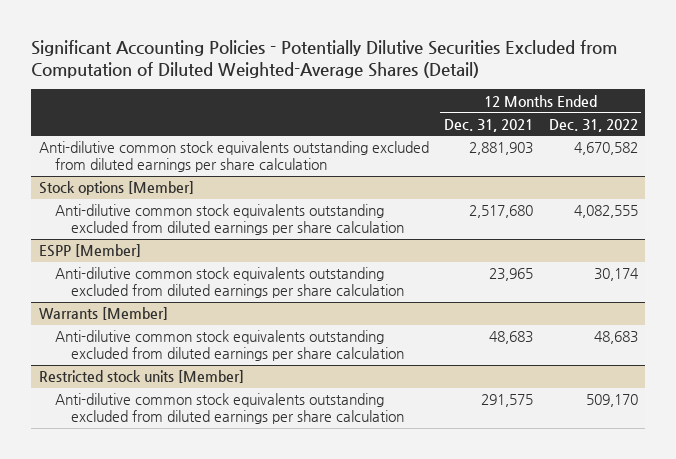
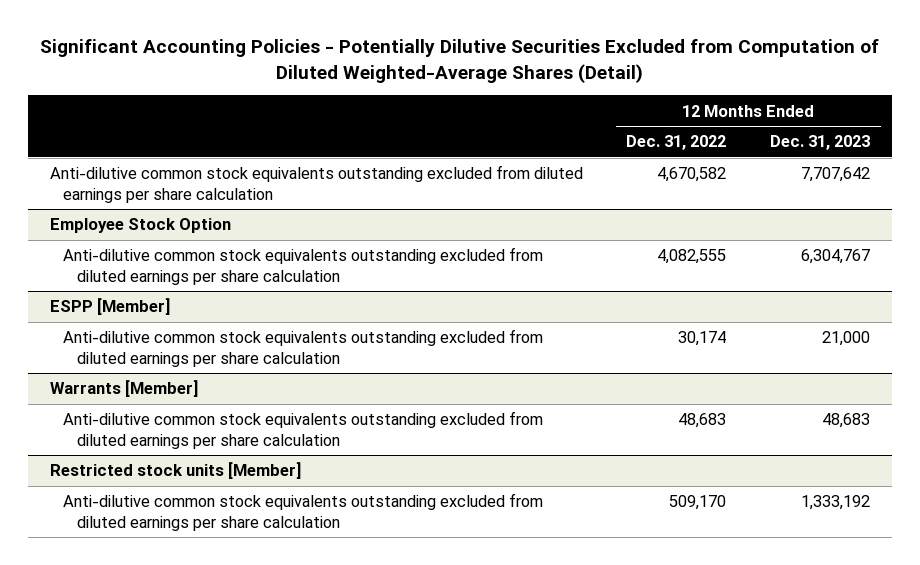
- | 12 Months Ended Dec. 31, 2021 | 12 Months Ended Dec. 31, 2022
+ | 12 Months Ended Dec. 31, 2022 | 12 Months Ended Dec. 31, 2023
- Stock options [Member]
+ Employee Stock Option

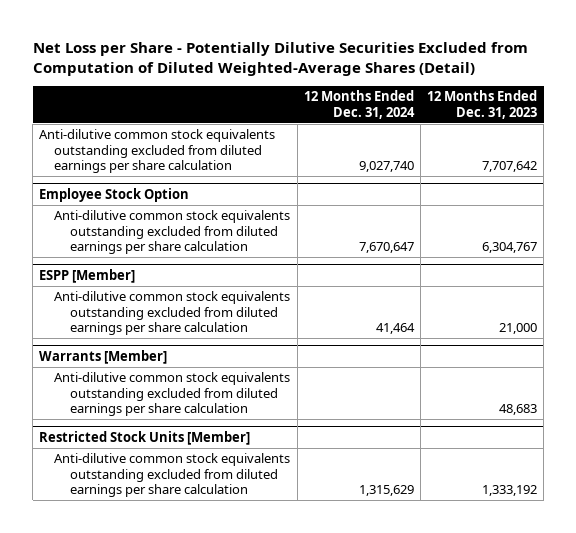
- Significant Accounting Policies - Potentially Dilutive Securities Excluded from Computation of Diluted Weighted-Average Shares (Detail)
+ Net Loss per Share - Potentially Dilutive Securities Excluded from Computation of Diluted Weighted-Average Shares (Detail)
- | 12 Months Ended Dec. 31, 2022 | 12 Months Ended Dec. 31, 2023
+ | 12 Months Ended Dec. 31, 2024 | 12 Months Ended Dec. 31, 2023
- Restricted stock units [Member]
+ Restricted Stock Units [Member]

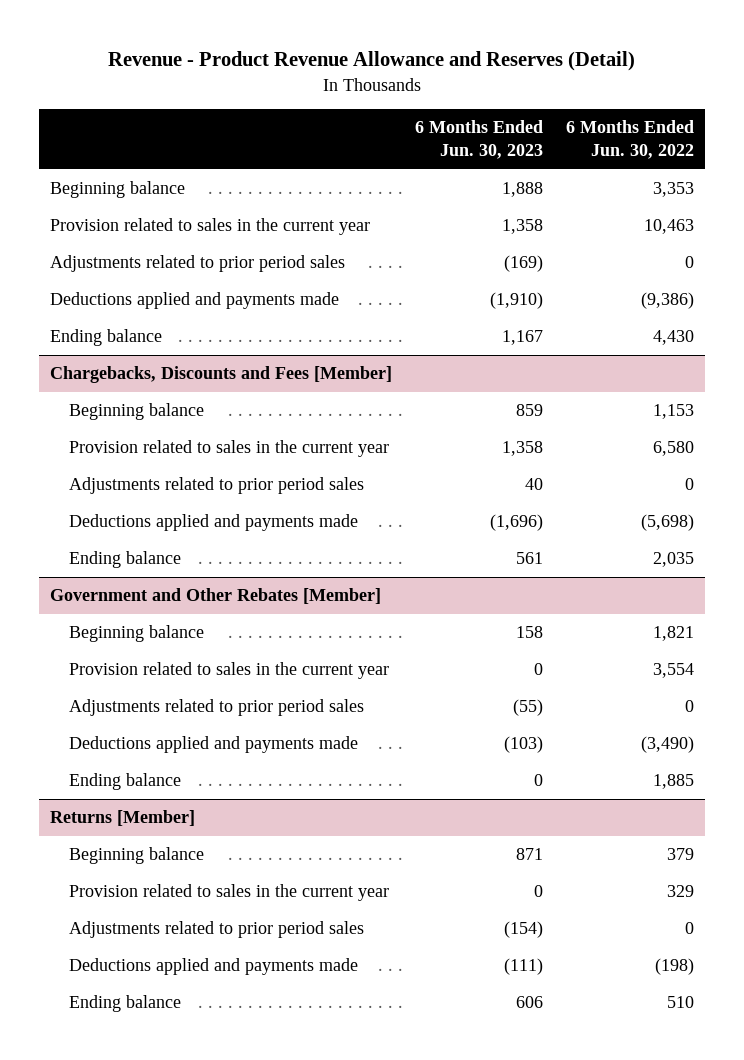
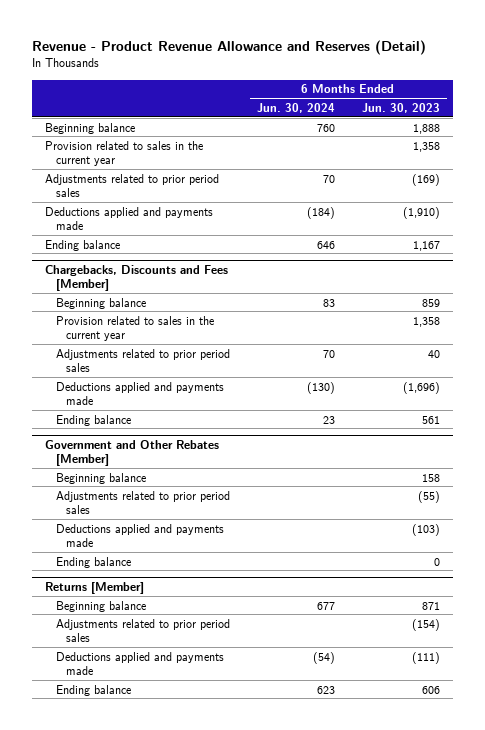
- | 6 Months Ended Jun. 30, 2023 | 6 Months Ended Jun. 30, 2022
+ | 6 Months Ended Jun. 30, 2024 | 6 Months Ended Jun. 30, 2023
@ Government and Other Rebates [Member]
- Provision related to sales in the current year | 0 | 3,554
@ Returns [Member]
- Provision related to sales in the current year | 0 | 329

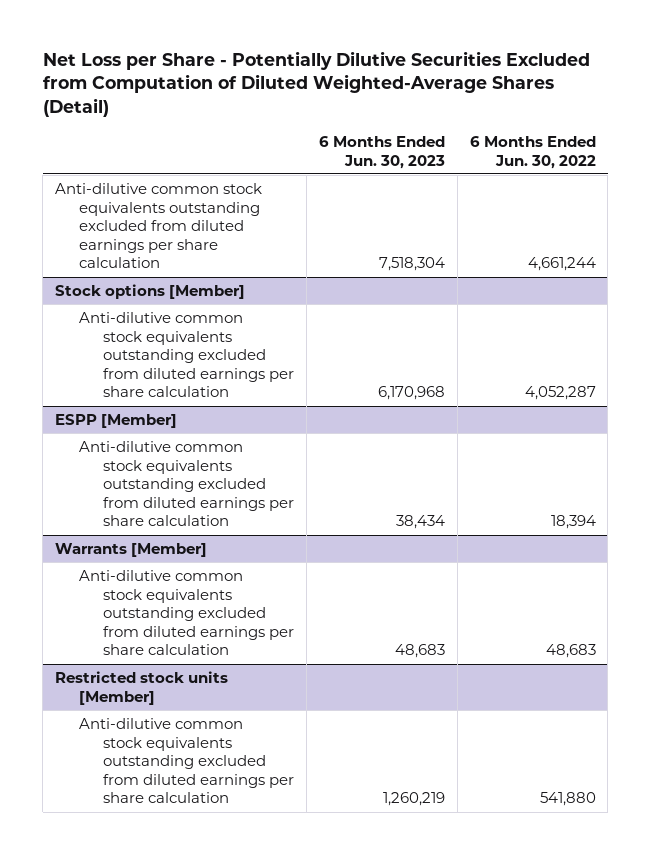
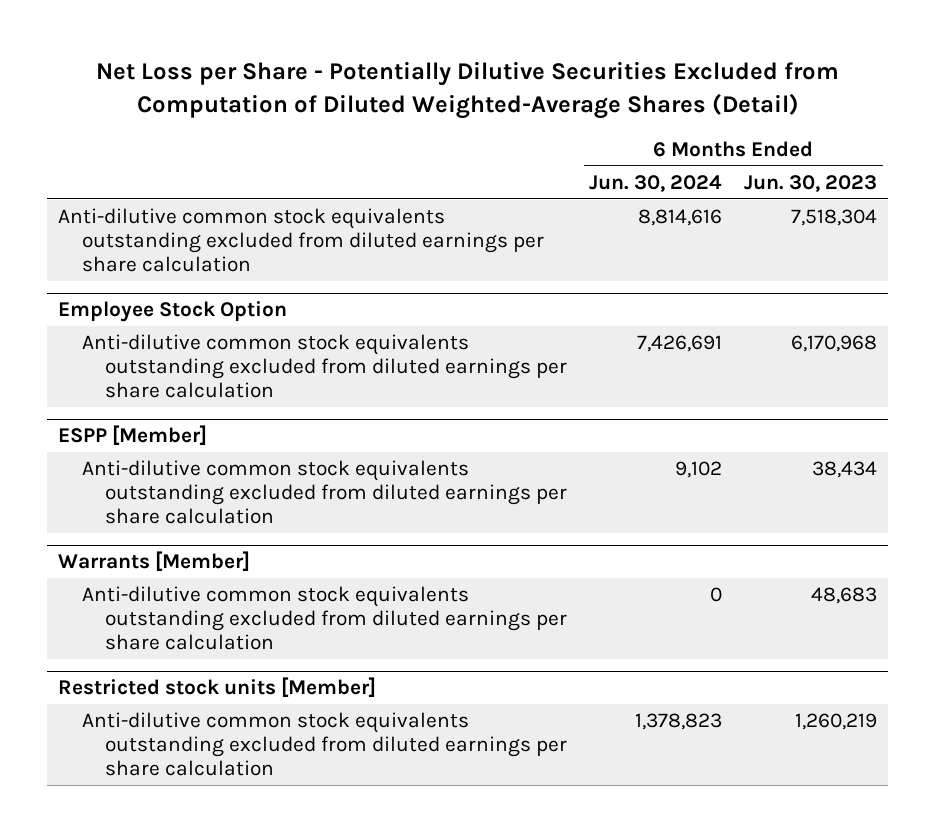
- | 6 Months Ended Jun. 30, 2023 | 6 Months Ended Jun. 30, 2022
+ | 6 Months Ended Jun. 30, 2024 | 6 Months Ended Jun. 30, 2023
- Stock options [Member]
+ Employee Stock Option

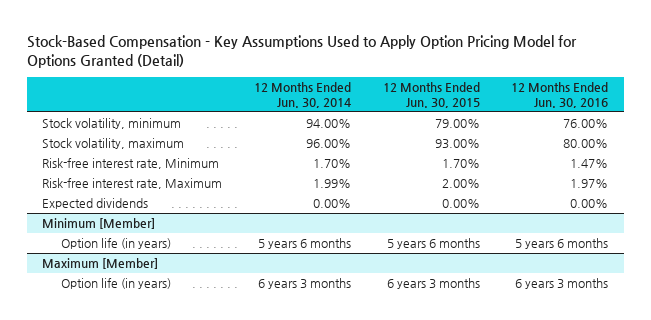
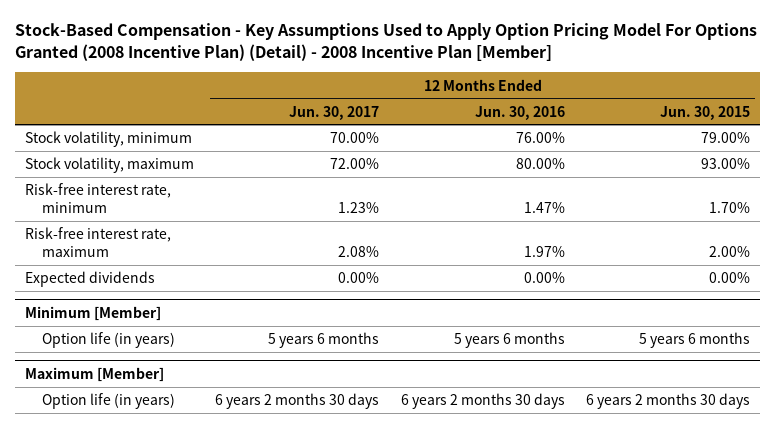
- Stock-Based Compensation - Key Assumptions Used to Apply Option Pricing Model for Options Granted (Detail)
+ Stock-Based Compensation - Key Assumptions Used to Apply Option Pricing Model For Options Granted (2008 Incentive Plan) (Detail) - 2008 Incentive Plan [Member]
- | 12 Months Ended Jun. 30, 2014 | 12 Months Ended Jun. 30, 2015 | 12 Months Ended Jun. 30, 2016
+ | 12 Months Ended Jun. 30, 2017 | 12 Months Ended Jun. 30, 2016 | 12 Months Ended Jun. 30, 2015
- Risk-free interest rate, Minimum | 1.70% | 1.70% | 1.47%
- Risk-free interest rate, Maximum | 1.99% | 2.00% | 1.97%
+ Risk-free interest rate, minimum | 1.23% | 1.47% | 1.70%
+ Risk-free interest rate, maximum | 2.08% | 1.97% | 2.00%
@ Maximum [Member]
- Option life (in years) | 6 years 3 months | 6 years 3 months | 6 years 3 months
+ Option life (in years) | 6 years 2 months 30 days | 6 years 2 months 30 days | 6 years 2 months 30 days

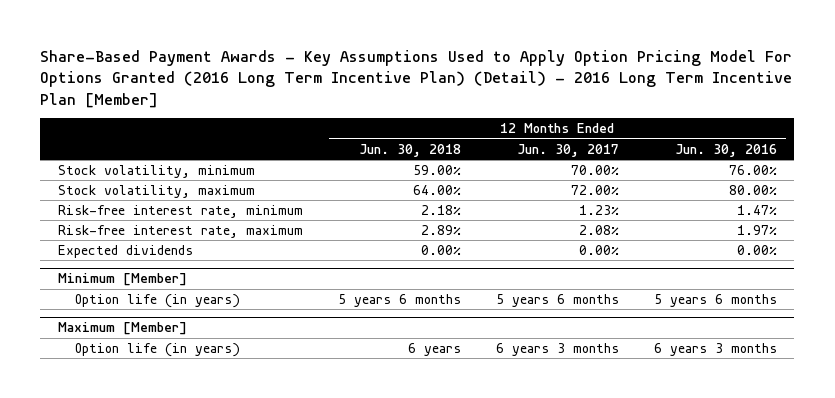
- Stock-Based Compensation - Key Assumptions Used to Apply Option Pricing Model For Options Granted (2008 Incentive Plan) (Detail) - 2008 Incentive Plan [Member]
+ Share-Based Payment Awards - Key Assumptions Used to Apply Option Pricing Model For Options Granted (2016 Long Term Incentive Plan) (Detail) - 2016 Long Term Incentive Plan [Member]
- | 12 Months Ended Jun. 30, 2017 | 12 Months Ended Jun. 30, 2016 | 12 Months Ended Jun. 30, 2015
+ | 12 Months Ended Jun. 30, 2018 | 12 Months Ended Jun. 30, 2017 | 12 Months Ended Jun. 30, 2016
@ Maximum [Member]
- Option life (in years) | 6 years 2 months 30 days | 6 years 2 months 30 days | 6 years 2 months 30 days
+ Option life (in years) | 6 years | 6 years 3 months | 6 years 3 months

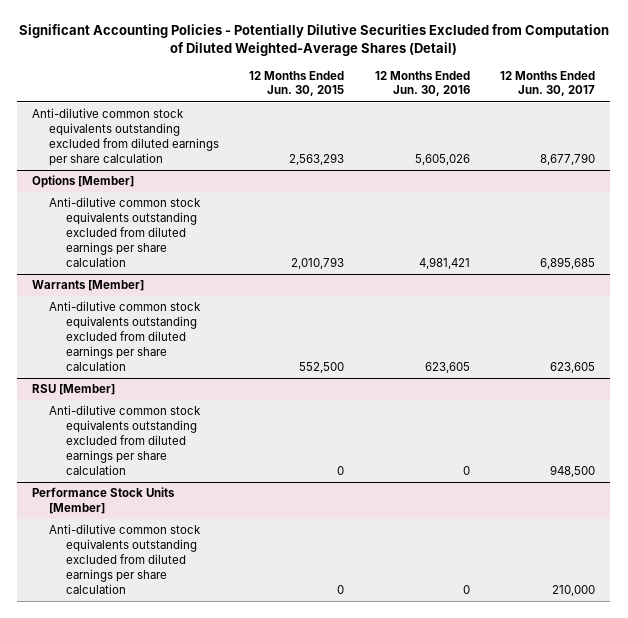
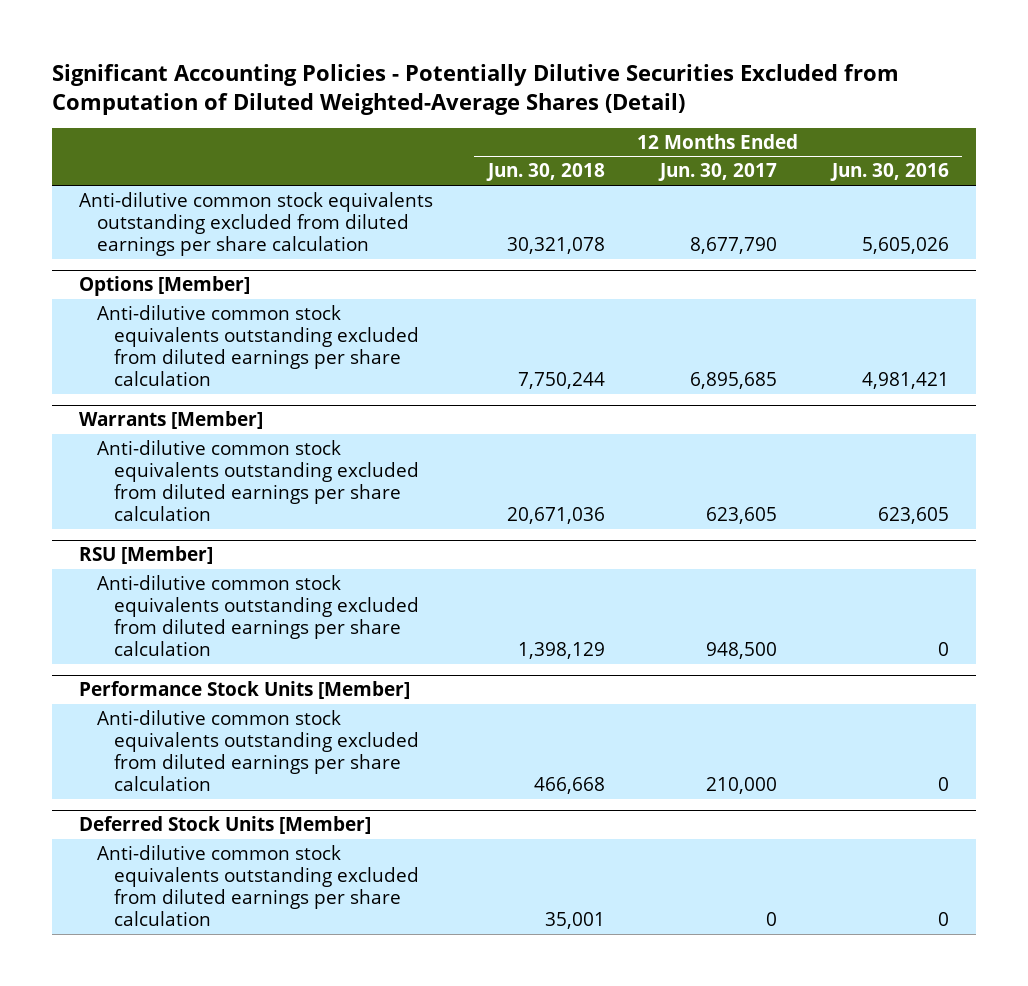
- | 12 Months Ended Jun. 30, 2015 | 12 Months Ended Jun. 30, 2016 | 12 Months Ended Jun. 30, 2017
+ | 12 Months Ended Jun. 30, 2018 | 12 Months Ended Jun. 30, 2017 | 12 Months Ended Jun. 30, 2016
+ Deferred Stock Units [Member]
+ Anti-dilutive common stock equivalents outstanding excluded from diluted earnings per share calculation | 35,001 | 0 | 0

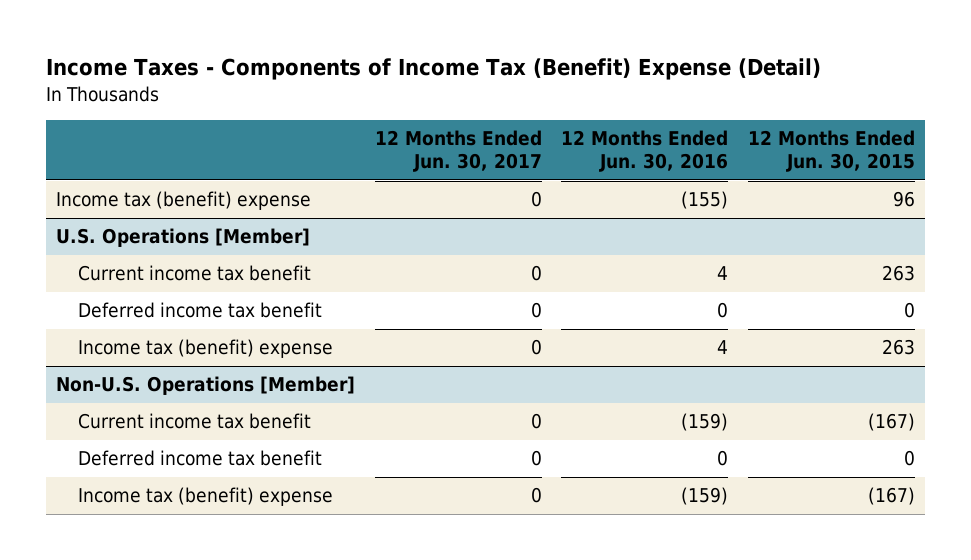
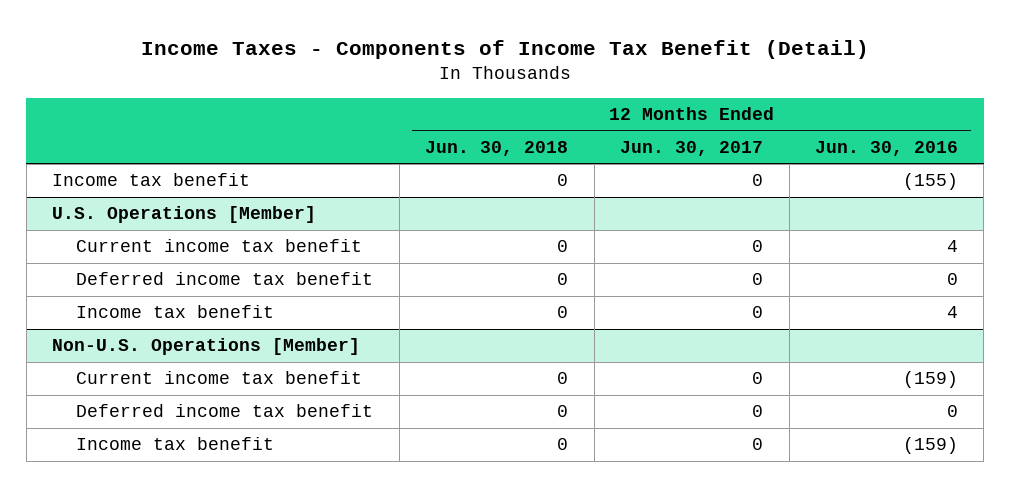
- Income Taxes - Components of Income Tax (Benefit) Expense (Detail)
+ Income Taxes - Components of Income Tax Benefit (Detail)
- | 12 Months Ended Jun. 30, 2017 | 12 Months Ended Jun. 30, 2016 | 12 Months Ended Jun. 30, 2015
+ | 12 Months Ended Jun. 30, 2018 | 12 Months Ended Jun. 30, 2017 | 12 Months Ended Jun. 30, 2016
- Income tax (benefit) expense | 0 | (155) | 96
+ Income tax benefit | 0 | 0 | (155)
@ U.S. Operations [Member]
- Income tax (benefit) expense | 0 | 4 | 263
+ Income tax benefit | 0 | 0 | 4
@ Non-U.S. Operations [Member]
- Income tax (benefit) expense | 0 | (159) | (167)
+ Income tax benefit | 0 | 0 | (159)

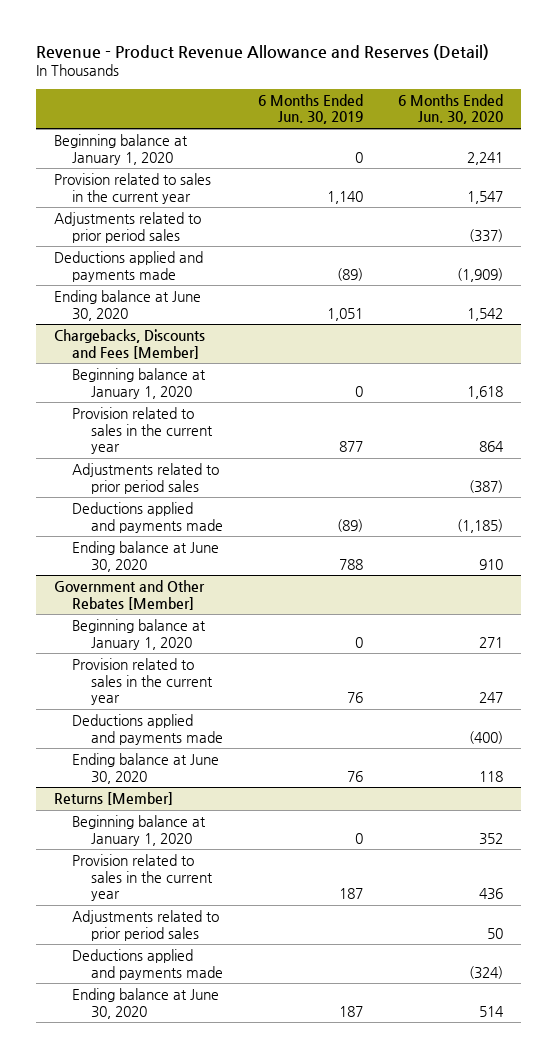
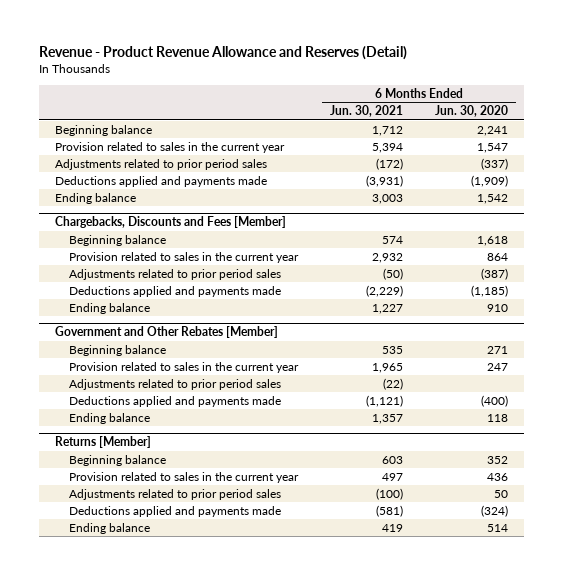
- | 6 Months Ended Jun. 30, 2019 | 6 Months Ended Jun. 30, 2020
+ | 6 Months Ended Jun. 30, 2021 | 6 Months Ended Jun. 30, 2020
- Beginning balance at January 1, 2020 | 0 | 2,241
+ Beginning balance | 1,712 | 2,241
- Ending balance at June 30, 2020 | 1,051 | 1,542
+ Ending balance | 3,003 | 1,542
@ Chargebacks, Discounts and Fees [Member]
- Beginning balance at January 1, 2020 | 0 | 1,618
+ Beginning balance | 574 | 1,618
- Ending balance at June 30, 2020 | 788 | 910
+ Ending balance | 1,227 | 910
@ Government and Other Rebates [Member]
- Beginning balance at January 1, 2020 | 0 | 271
+ Beginning balance | 535 | 271
+ Adjustments related to prior period sales | (22) |
- Ending balance at June 30, 2020 | 76 | 118
+ Ending balance | 1,357 | 118
@ Returns [Member]
- Beginning balance at January 1, 2020 | 0 | 352
+ Beginning balance | 603 | 352
- Ending balance at June 30, 2020 | 187 | 514
+ Ending balance | 419 | 514

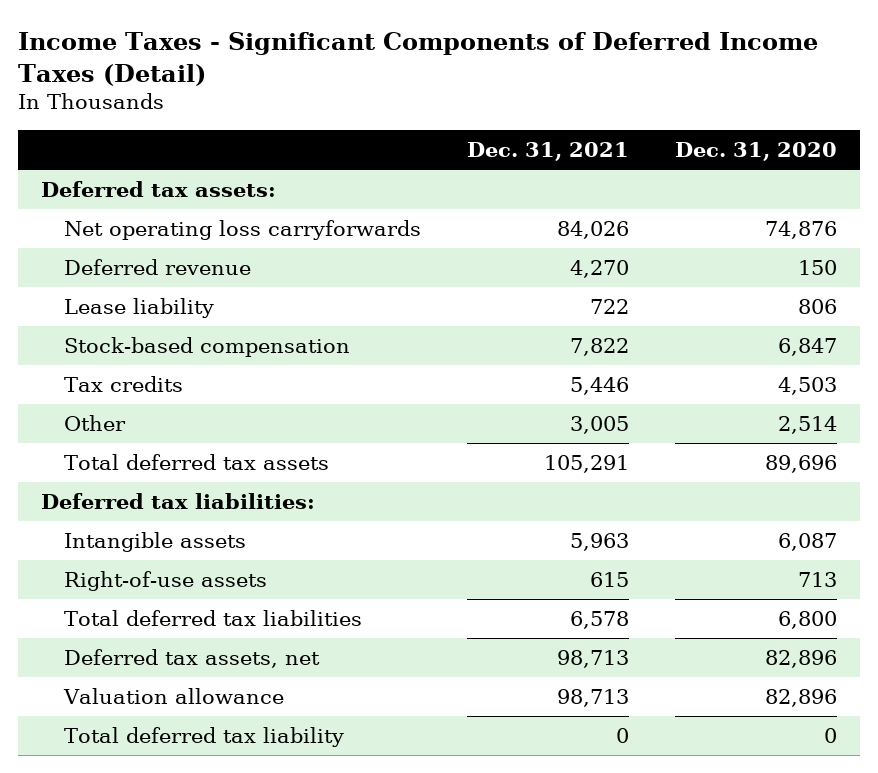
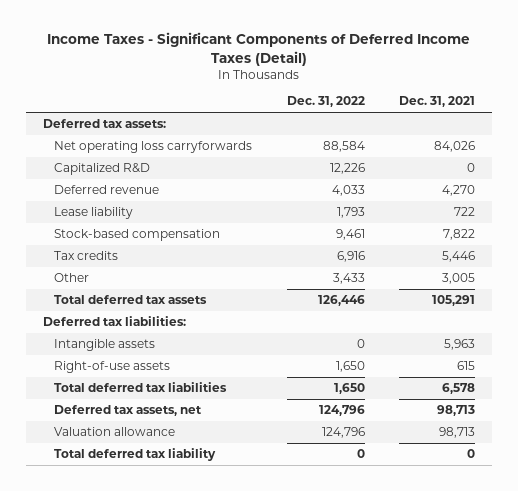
- | Dec. 31, 2021 | Dec. 31, 2020
+ | Dec. 31, 2022 | Dec. 31, 2021
+ Capitalized R&D | 12,226 | 0

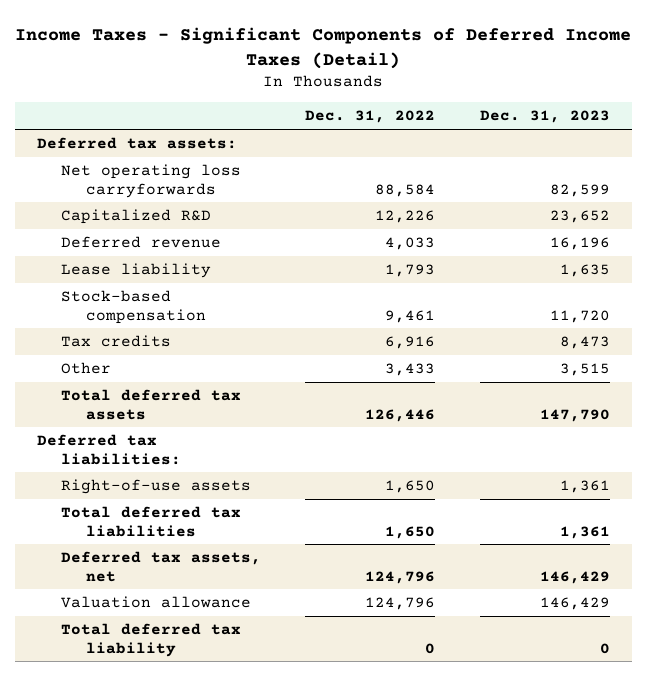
- | Dec. 31, 2022 | Dec. 31, 2021
+ | Dec. 31, 2022 | Dec. 31, 2023
- Intangible assets | 0 | 5,963

